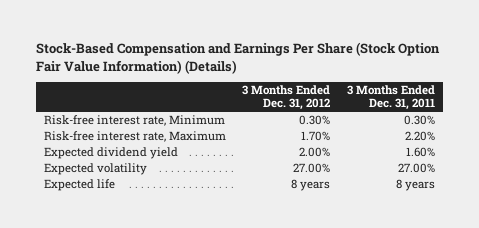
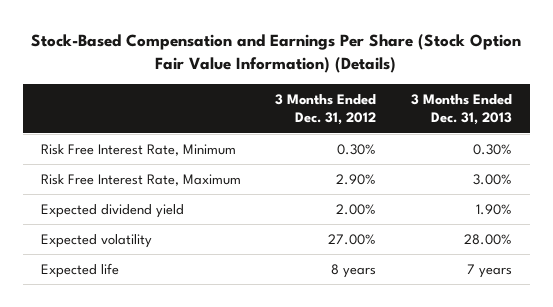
- | 3 Months Ended Dec. 31, 2012 | 3 Months Ended Dec. 31, 2011
+ | 3 Months Ended Dec. 31, 2012 | 3 Months Ended Dec. 31, 2013
- Risk-free interest rate, Minimum | 0.30% | 0.30%
- Risk-free interest rate, Maximum | 1.70% | 2.20%
+ Risk Free Interest Rate, Minimum | 0.30% | 0.30%
+ Risk Free Interest Rate, Maximum | 2.90% | 3.00%

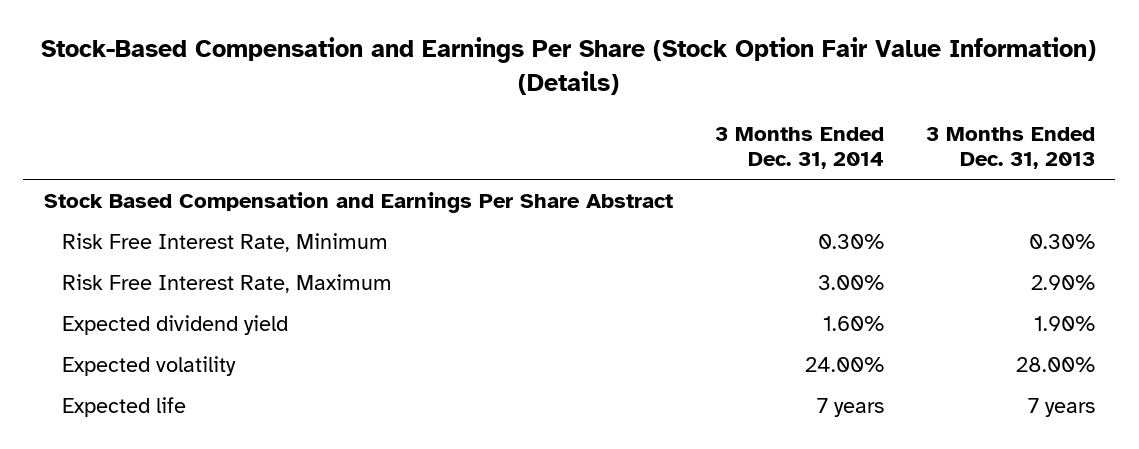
- | 3 Months Ended Dec. 31, 2012 | 3 Months Ended Dec. 31, 2013
+ | 3 Months Ended Dec. 31, 2014 | 3 Months Ended Dec. 31, 2013
+ Stock Based Compensation and Earnings Per Share Abstract
- Risk Free Interest Rate, Maximum | 2.90% | 3.00%
+ Risk Free Interest Rate, Maximum | 3.00% | 2.90%

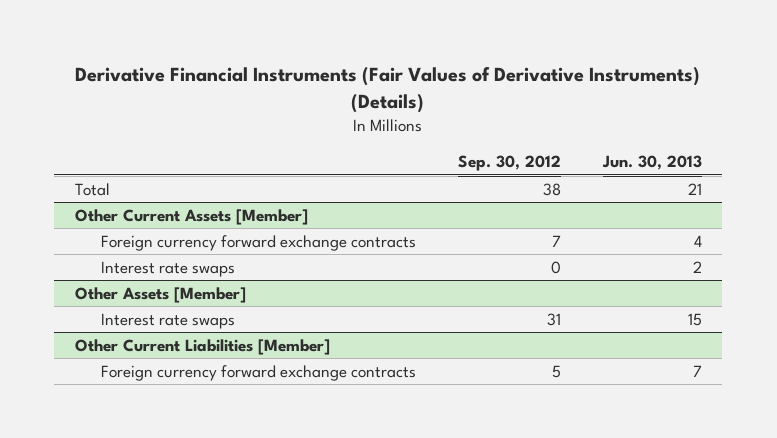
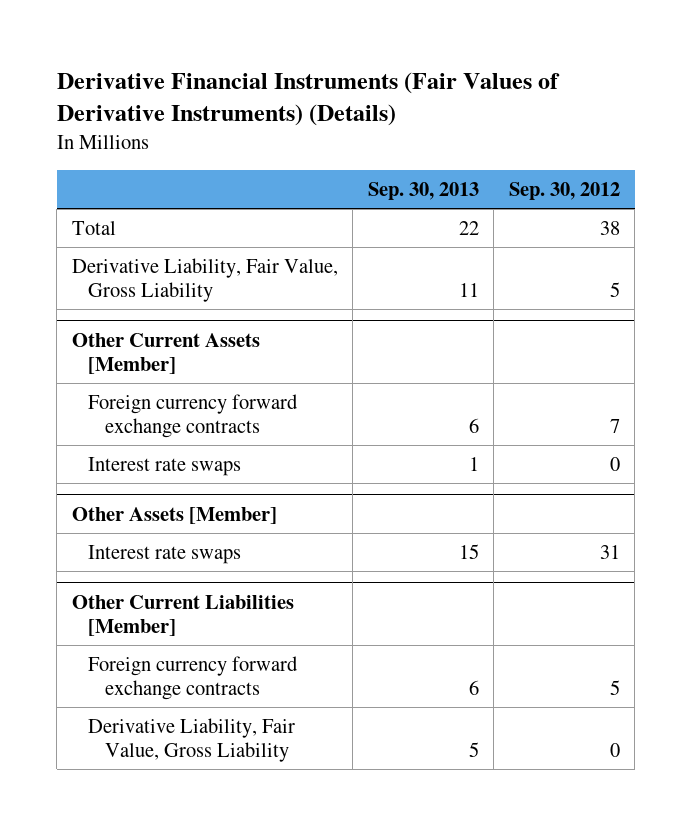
- | Sep. 30, 2012 | Jun. 30, 2013
+ | Sep. 30, 2013 | Sep. 30, 2012
+ Derivative Liability, Fair Value, Gross Liability | 11 | 5
@ Other Current Liabilities [Member]
+ Derivative Liability, Fair Value, Gross Liability | 5 | 0

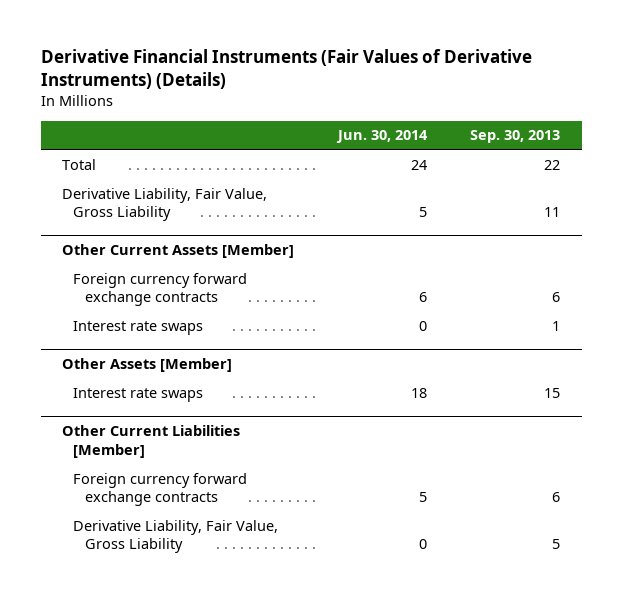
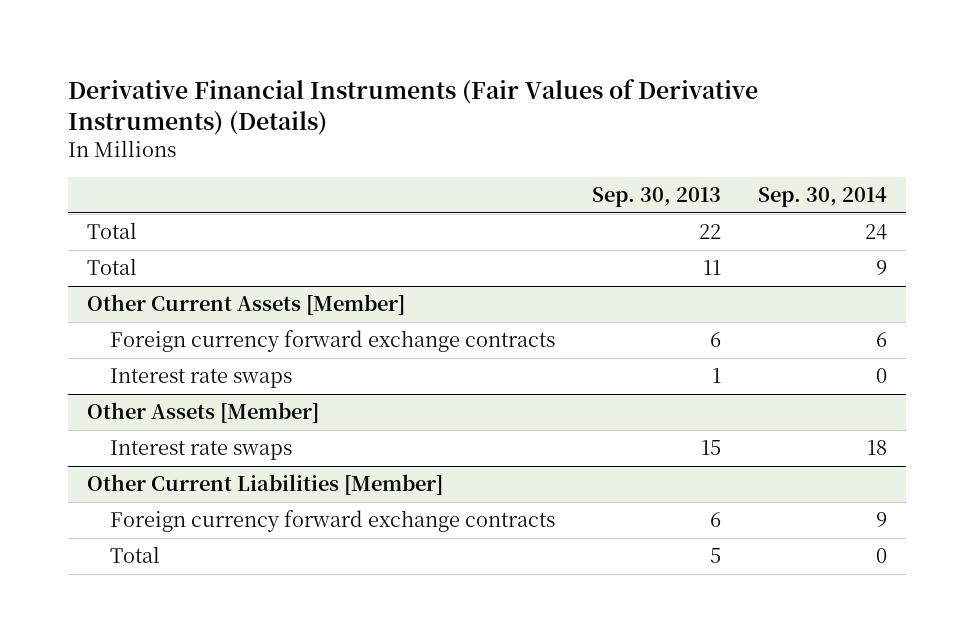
- | Jun. 30, 2014 | Sep. 30, 2013
+ | Sep. 30, 2013 | Sep. 30, 2014
- Derivative Liability, Fair Value, Gross Liability | 5 | 11
+ Total | 11 | 9
@ Other Current Liabilities [Member]
- Derivative Liability, Fair Value, Gross Liability | 0 | 5
+ Total | 5 | 0

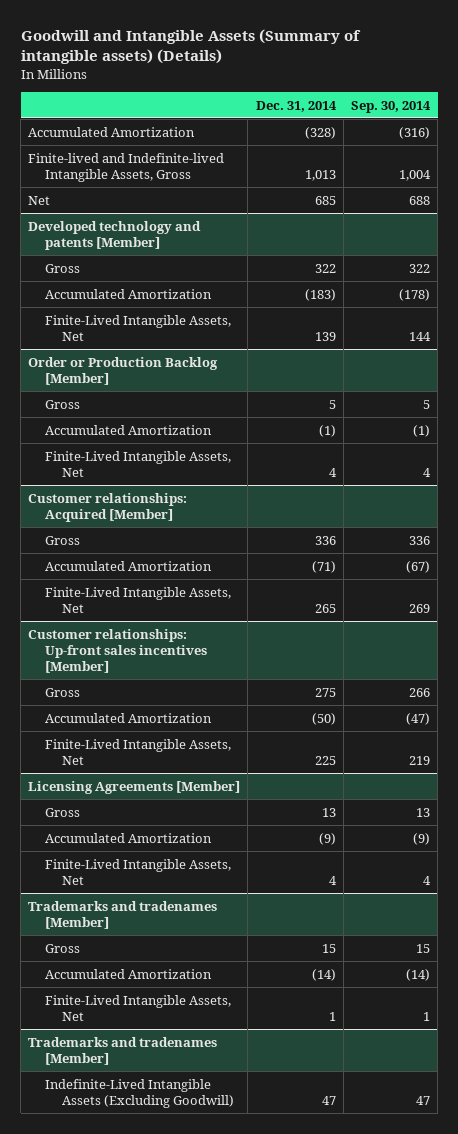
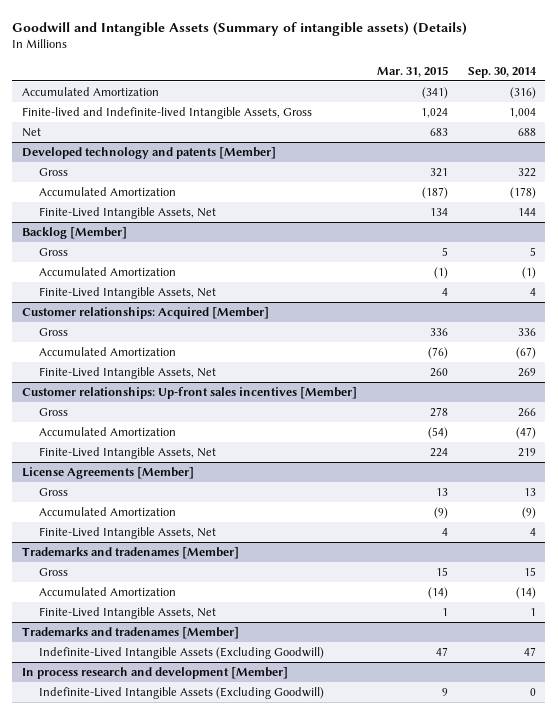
- | Dec. 31, 2014 | Sep. 30, 2014
+ | Mar. 31, 2015 | Sep. 30, 2014
- Order or Production Backlog [Member]
+ Backlog [Member]
- Licensing Agreements [Member]
+ License Agreements [Member]
+ In process research and development [Member]
+ Indefinite-Lived Intangible Assets (Excluding Goodwill) | 9 | 0

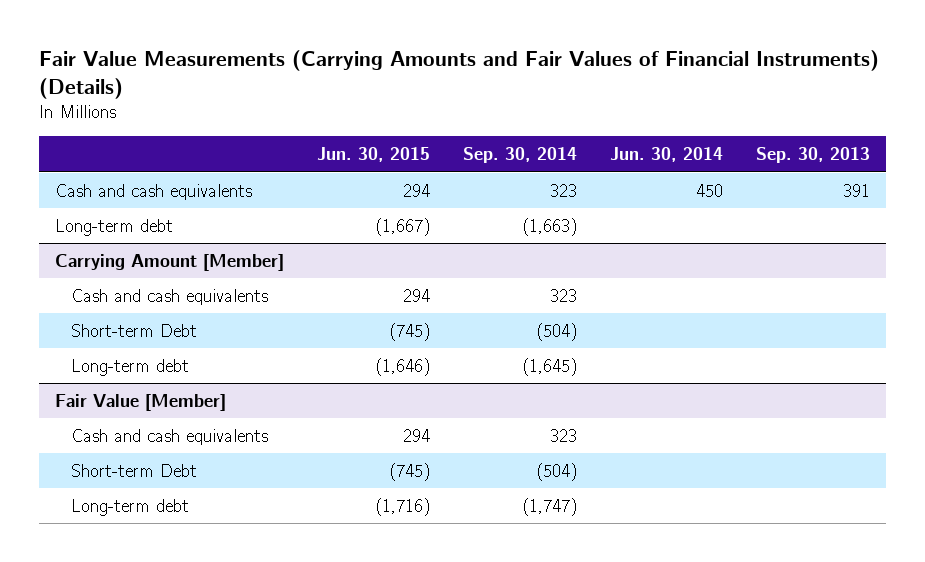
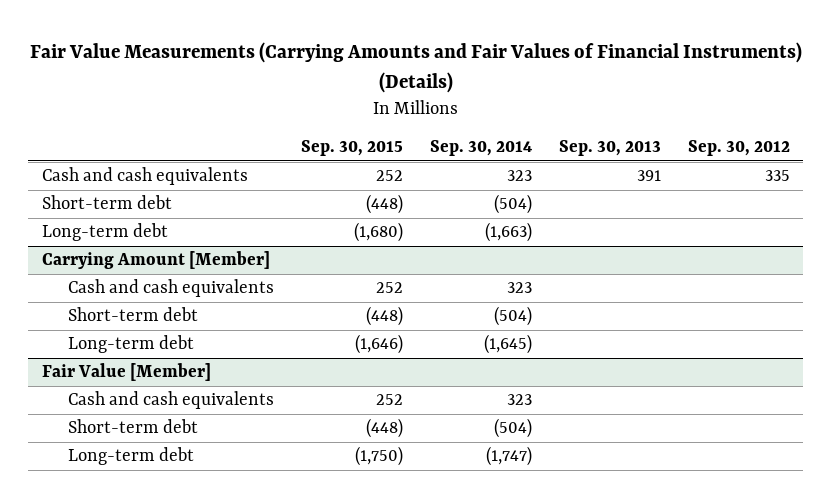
- | Jun. 30, 2015 | Sep. 30, 2014 | Jun. 30, 2014 | Sep. 30, 2013
+ | Sep. 30, 2015 | Sep. 30, 2014 | Sep. 30, 2013 | Sep. 30, 2012
+ Short-term debt | (448) | (504) | |
@ Carrying Amount [Member]
- Short-term Debt | (745) | (504) | |
+ Short-term debt | (448) | (504) | |
@ Fair Value [Member]
- Short-term Debt | (745) | (504) | |
+ Short-term debt | (448) | (504) | |

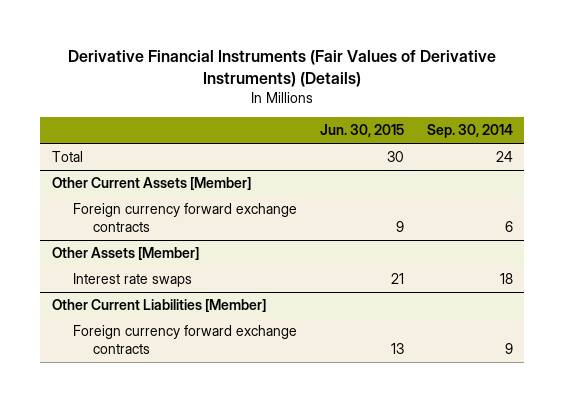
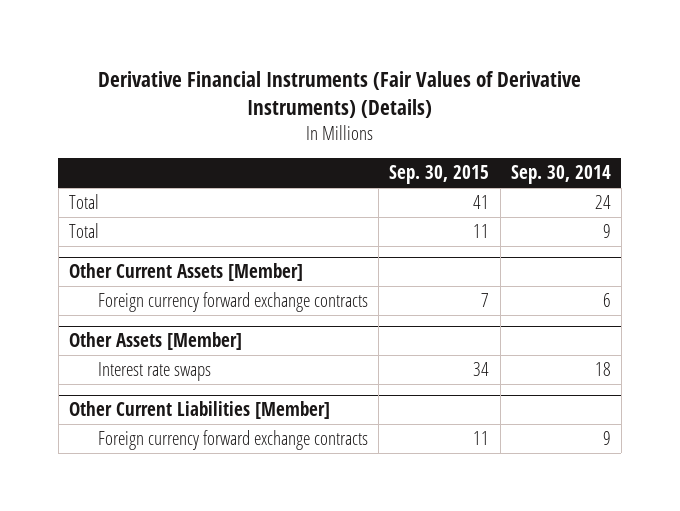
- | Jun. 30, 2015 | Sep. 30, 2014
+ | Sep. 30, 2015 | Sep. 30, 2014
+ Total | 11 | 9

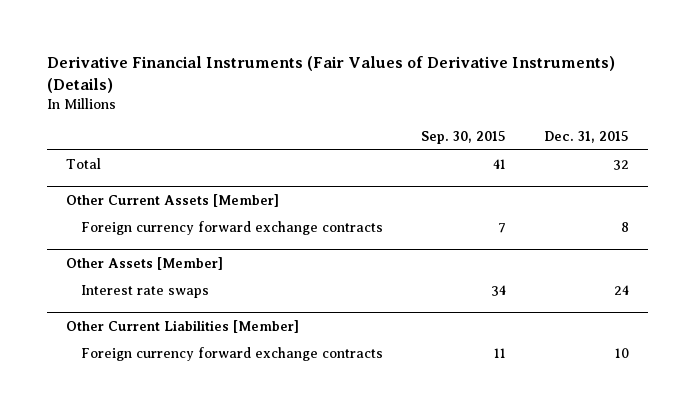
- | Sep. 30, 2015 | Sep. 30, 2014
+ | Sep. 30, 2015 | Dec. 31, 2015
- Total | 11 | 9

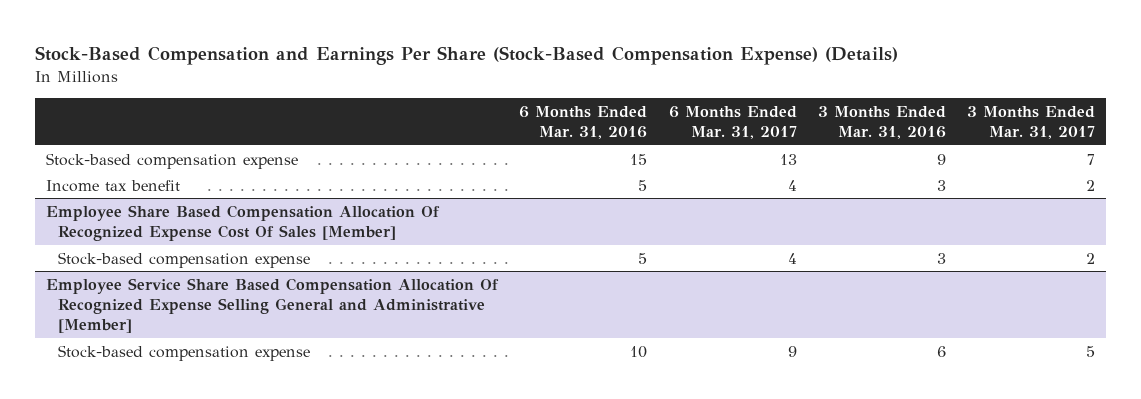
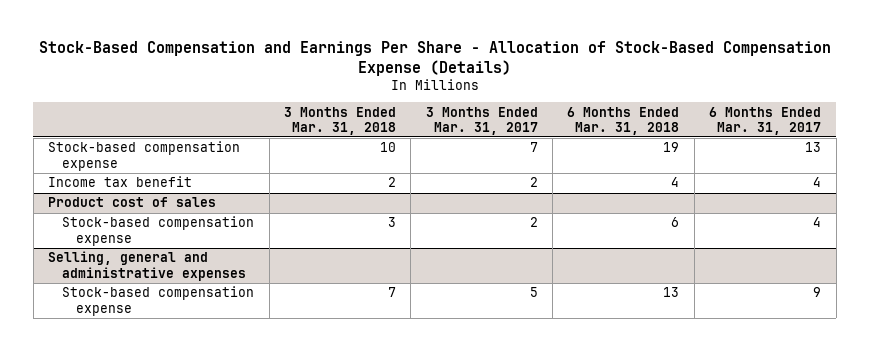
- Stock-Based Compensation and Earnings Per Share (Stock-Based Compensation Expense) (Details)
+ Stock-Based Compensation and Earnings Per Share - Allocation of Stock-Based Compensation Expense (Details)
- | 6 Months Ended Mar. 31, 2016 | 6 Months Ended Mar. 31, 2017 | 3 Months Ended Mar. 31, 2016 | 3 Months Ended Mar. 31, 2017
+ | 3 Months Ended Mar. 31, 2018 | 3 Months Ended Mar. 31, 2017 | 6 Months Ended Mar. 31, 2018 | 6 Months Ended Mar. 31, 2017
- Employee Share Based Compensation Allocation Of Recognized Expense Cost Of Sales [Member]
+ Product cost of sales
- Employee Service Share Based Compensation Allocation Of Recognized Expense Selling General and Administrative [Member]
+ Selling, general and administrative expenses

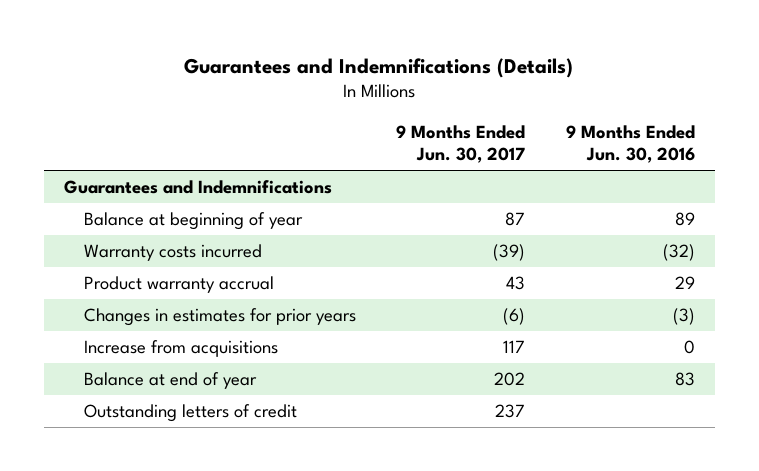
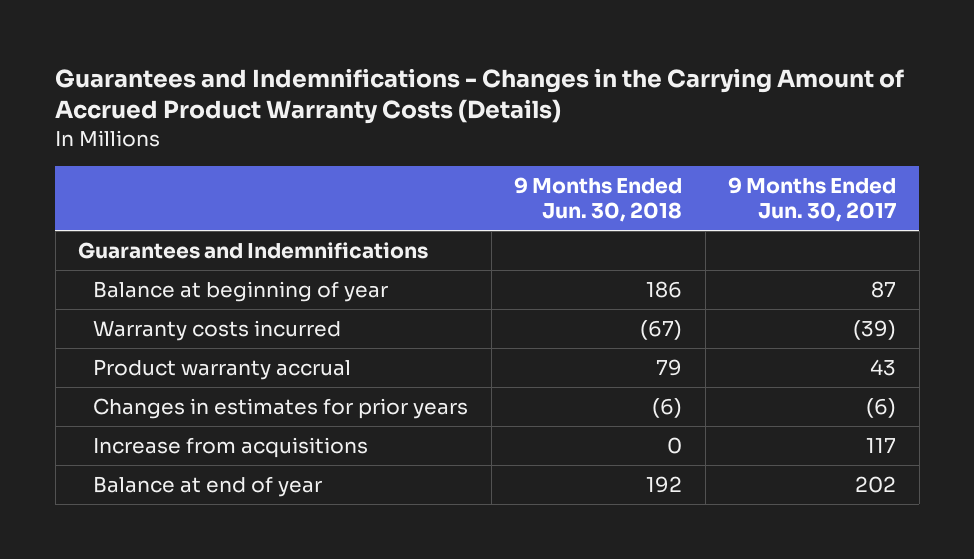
- Guarantees and Indemnifications (Details)
+ Guarantees and Indemnifications - Changes in the Carrying Amount of Accrued Product Warranty Costs (Details)
- | 9 Months Ended Jun. 30, 2017 | 9 Months Ended Jun. 30, 2016
+ | 9 Months Ended Jun. 30, 2018 | 9 Months Ended Jun. 30, 2017
- Outstanding letters of credit | 237 |

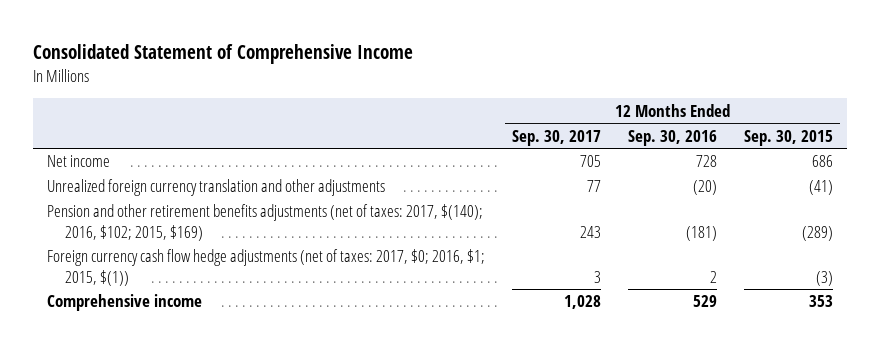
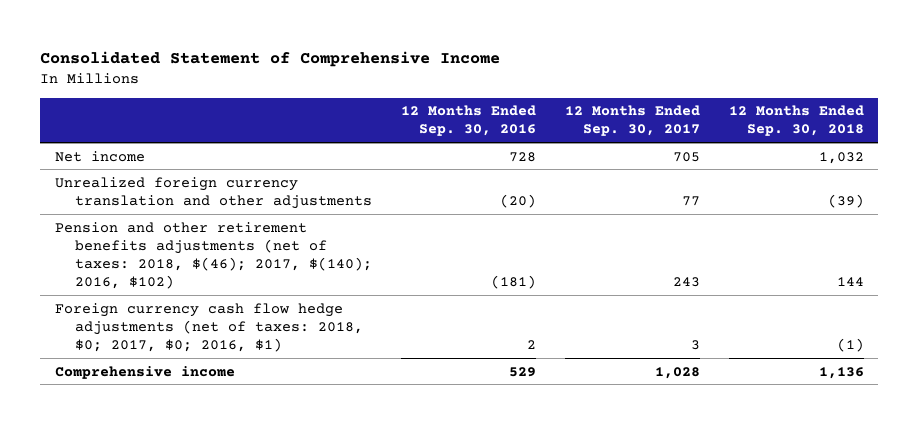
- | 12 Months Ended Sep. 30, 2017 | 12 Months Ended Sep. 30, 2016 | 12 Months Ended Sep. 30, 2015
+ | 12 Months Ended Sep. 30, 2016 | 12 Months Ended Sep. 30, 2017 | 12 Months Ended Sep. 30, 2018
- Pension and other retirement benefits adjustments (net of taxes: 2017, $(140); 2016, $102; 2015, $169) | 243 | (181) | (289)
- Foreign currency cash flow hedge adjustments (net of taxes: 2017, $0; 2016, $1; 2015, $(1)) | 3 | 2 | (3)
+ Pension and other retirement benefits adjustments (net of taxes: 2018, $(46); 2017, $(140); 2016, $102) | (181) | 243 | 144
+ Foreign currency cash flow hedge adjustments (net of taxes: 2018, $0; 2017, $0; 2016, $1) | 2 | 3 | (1)

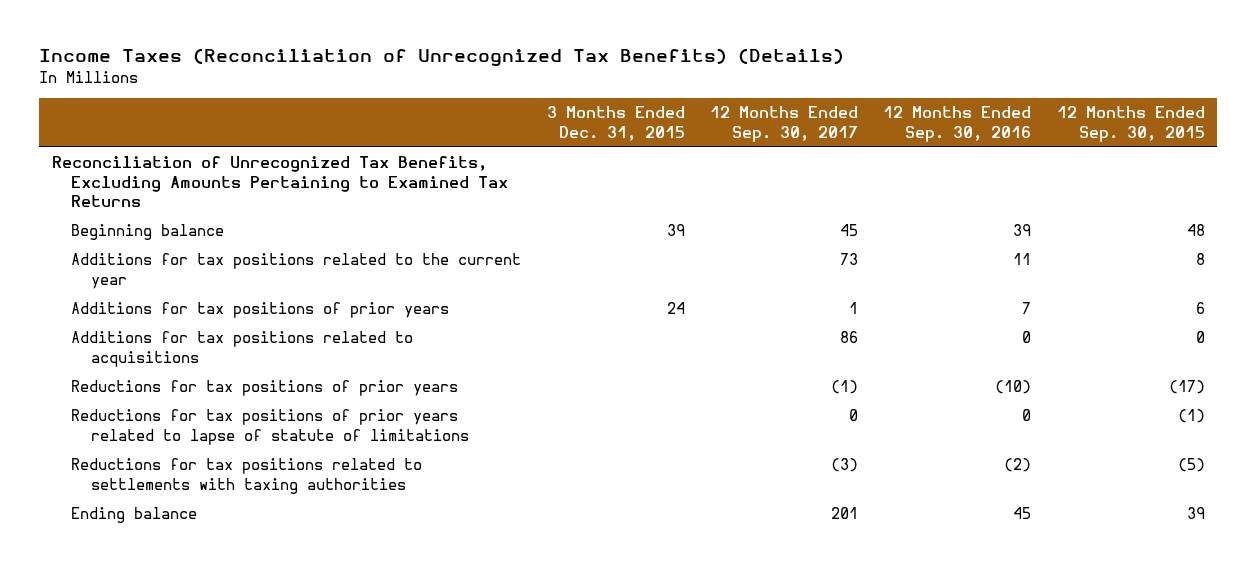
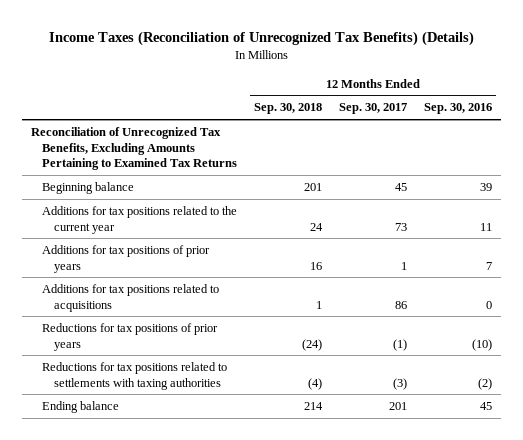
- | 3 Months Ended Dec. 31, 2015 | 12 Months Ended Sep. 30, 2017 | 12 Months Ended Sep. 30, 2016 | 12 Months Ended Sep. 30, 2015
+ | 12 Months Ended Sep. 30, 2018 | 12 Months Ended Sep. 30, 2017 | 12 Months Ended Sep. 30, 2016
- Reductions for tax positions of prior years related to lapse of statute of limitations | | 0 | 0 | (1)

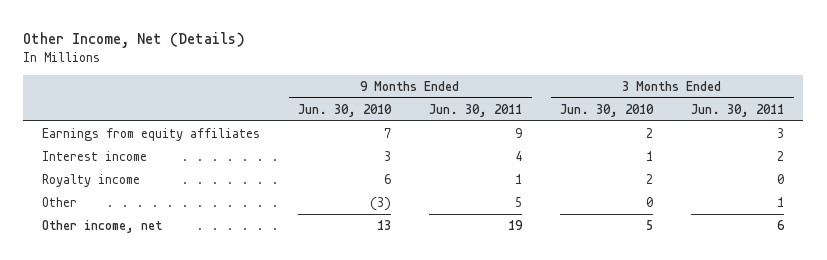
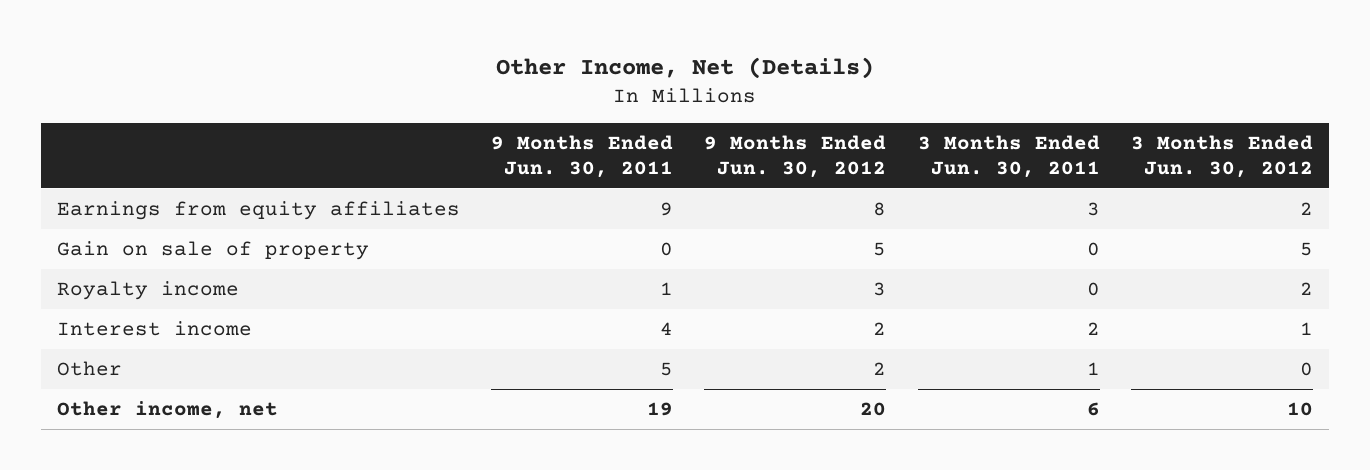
- | 9 Months Ended Jun. 30, 2010 | 9 Months Ended Jun. 30, 2011 | 3 Months Ended Jun. 30, 2010 | 3 Months Ended Jun. 30, 2011
+ | 9 Months Ended Jun. 30, 2011 | 9 Months Ended Jun. 30, 2012 | 3 Months Ended Jun. 30, 2011 | 3 Months Ended Jun. 30, 2012
+ Gain on sale of property | 0 | 5 | 0 | 5
moved down: Interest income | 4 | 2 | 2 | 1

